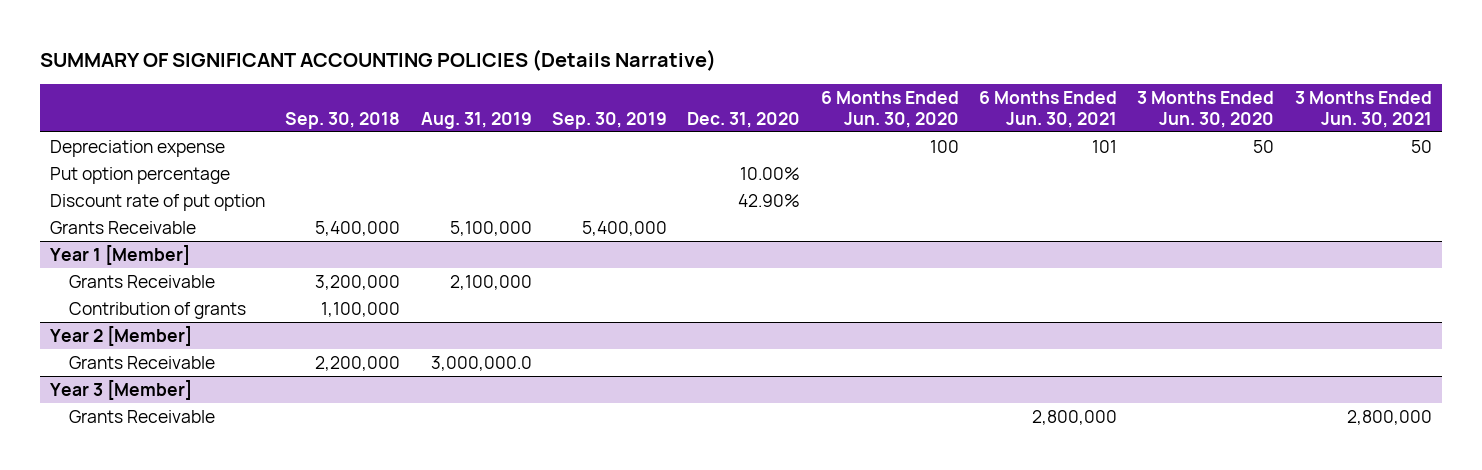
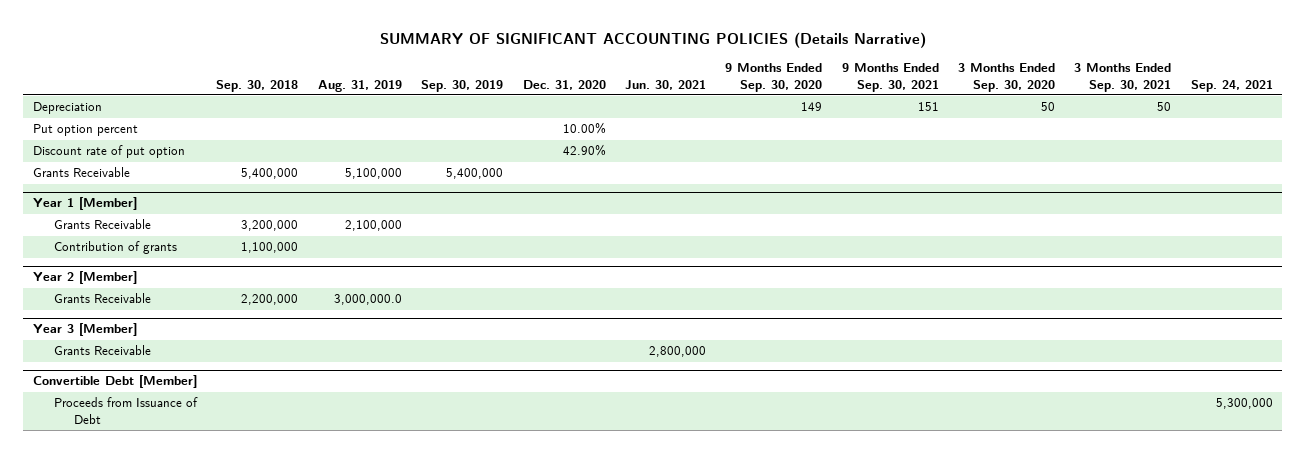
- | Sep. 30, 2018 | Aug. 31, 2019 | Sep. 30, 2019 | Dec. 31, 2020 | 6 Months Ended Jun. 30, 2020 | 6 Months Ended Jun. 30, 2021 | 3 Months Ended Jun. 30, 2020 | 3 Months Ended Jun. 30, 2021
+ | Sep. 30, 2018 | Aug. 31, 2019 | Sep. 30, 2019 | Dec. 31, 2020 | Jun. 30, 2021 | 9 Months Ended Sep. 30, 2020 | 9 Months Ended Sep. 30, 2021 | 3 Months Ended Sep. 30, 2020 | 3 Months Ended Sep. 30, 2021 | Sep. 24, 2021
- Depreciation expense | | | | | 100 | 101 | 50 | 50
- Put option percentage | | | | 10.00% | | | |
+ Depreciation | | | | | | 149 | 151 | 50 | 50 |
+ Put option percent | | | | 10.00% | | | | | |
+ Convertible Debt [Member]
+ Proceeds from Issuance of Debt | | | | | | | | | | 5,300,000

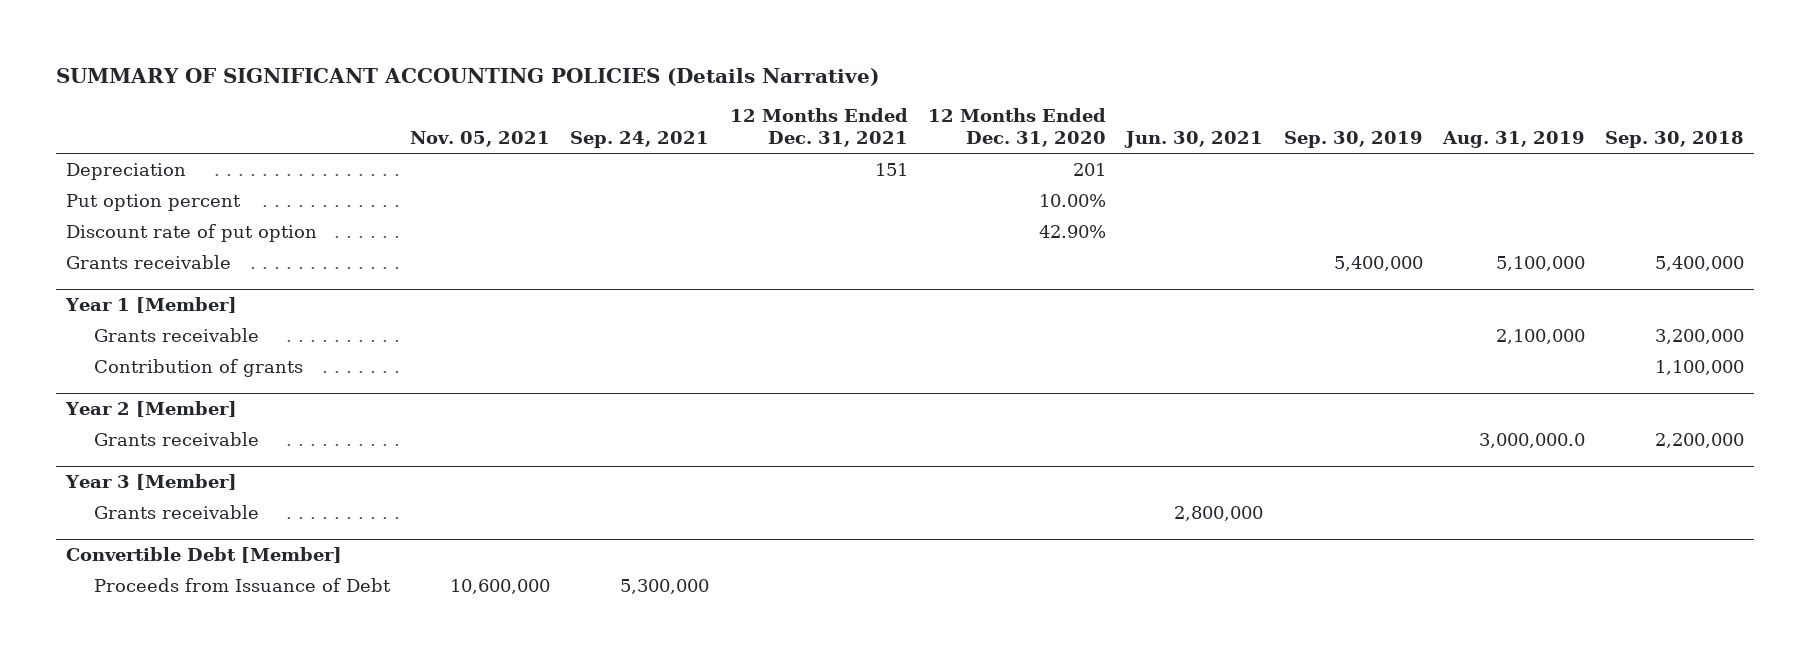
- | Sep. 30, 2018 | Aug. 31, 2019 | Sep. 30, 2019 | Dec. 31, 2020 | Jun. 30, 2021 | 9 Months Ended Sep. 30, 2020 | 9 Months Ended Sep. 30, 2021 | 3 Months Ended Sep. 30, 2020 | 3 Months Ended Sep. 30, 2021 | Sep. 24, 2021
+ | Nov. 05, 2021 | Sep. 24, 2021 | 12 Months Ended Dec. 31, 2021 | 12 Months Ended Dec. 31, 2020 | Jun. 30, 2021 | Sep. 30, 2019 | Aug. 31, 2019 | Sep. 30, 2018
- Grants Receivable | 5,400,000 | 5,100,000 | 5,400,000 | | | | | | |
+ Grants receivable | | | | | | 5,400,000 | 5,100,000 | 5,400,000
@ Year 1 [Member]
- Grants Receivable | 3,200,000 | 2,100,000 | | | | | | | |
+ Grants receivable | | | | | | | 2,100,000 | 3,200,000
@ Year 2 [Member]
- Grants Receivable | 2,200,000 | 3,000,000.0 | | | | | | | |
+ Grants receivable | | | | | | | 3,000,000.0 | 2,200,000
@ Year 3 [Member]
- Grants Receivable | | | | | 2,800,000 | | | | |
+ Grants receivable | | | | | 2,800,000 | | |

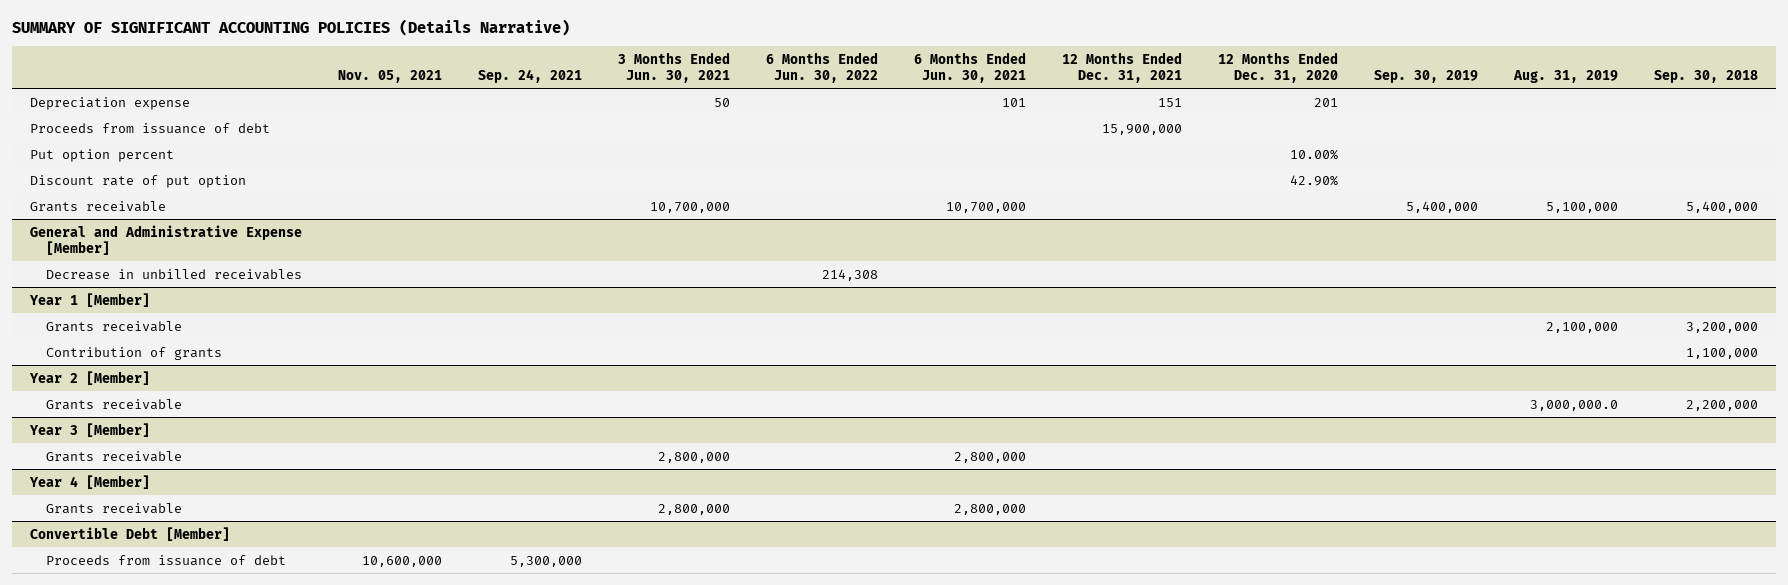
- | Nov. 05, 2021 | Sep. 24, 2021 | 12 Months Ended Dec. 31, 2021 | 12 Months Ended Dec. 31, 2020 | Jun. 30, 2021 | Sep. 30, 2019 | Aug. 31, 2019 | Sep. 30, 2018
+ | Nov. 05, 2021 | Sep. 24, 2021 | 3 Months Ended Jun. 30, 2021 | 6 Months Ended Jun. 30, 2022 | 6 Months Ended Jun. 30, 2021 | 12 Months Ended Dec. 31, 2021 | 12 Months Ended Dec. 31, 2020 | Sep. 30, 2019 | Aug. 31, 2019 | Sep. 30, 2018
- Depreciation | | | 151 | 201 | | | |
+ Depreciation expense | | | 50 | | 101 | 151 | 201 | | |
+ Proceeds from issuance of debt | | | | | | 15,900,000 | | | |
+ General and Administrative Expense [Member]
+ Decrease in unbilled receivables | | | | 214,308 | | | | | |
+ Year 4 [Member]
+ Grants receivable | | | 2,800,000 | | 2,800,000 | | | | |
@ Convertible Debt [Member]
- Proceeds from Issuance of Debt | 10,600,000 | 5,300,000 | | | | | |
+ Proceeds from issuance of debt | 10,600,000 | 5,300,000 | | | | | | | |

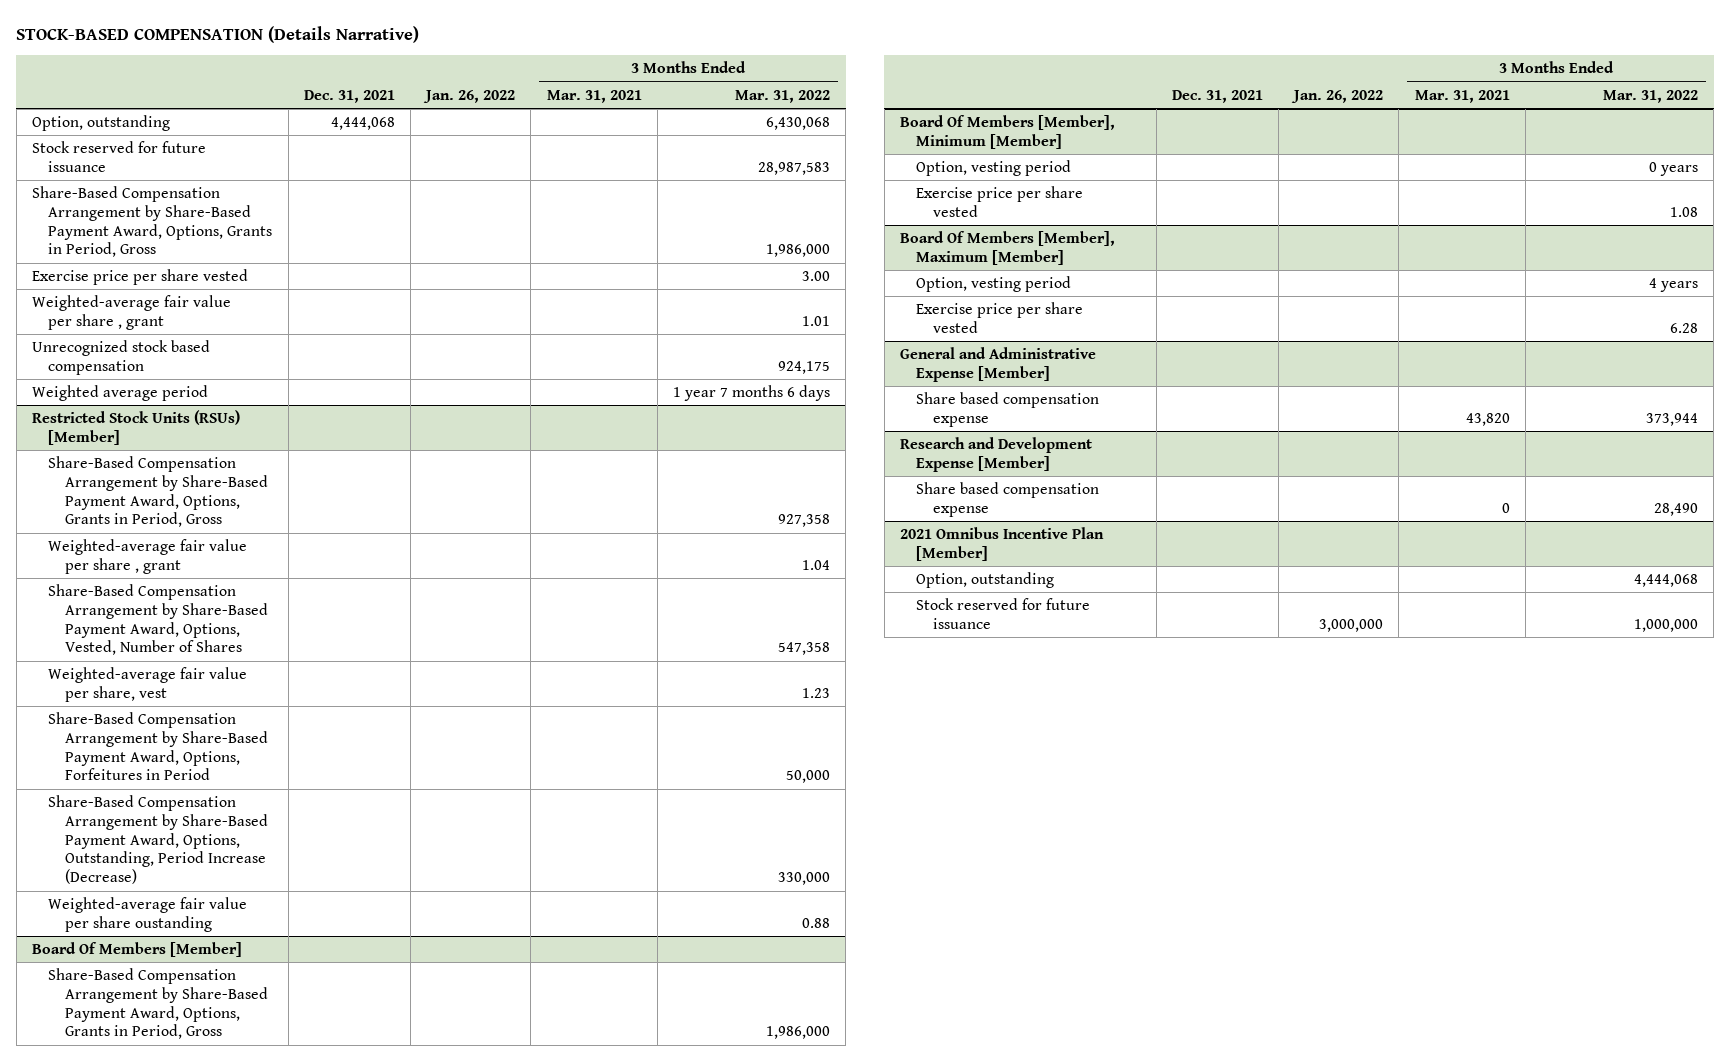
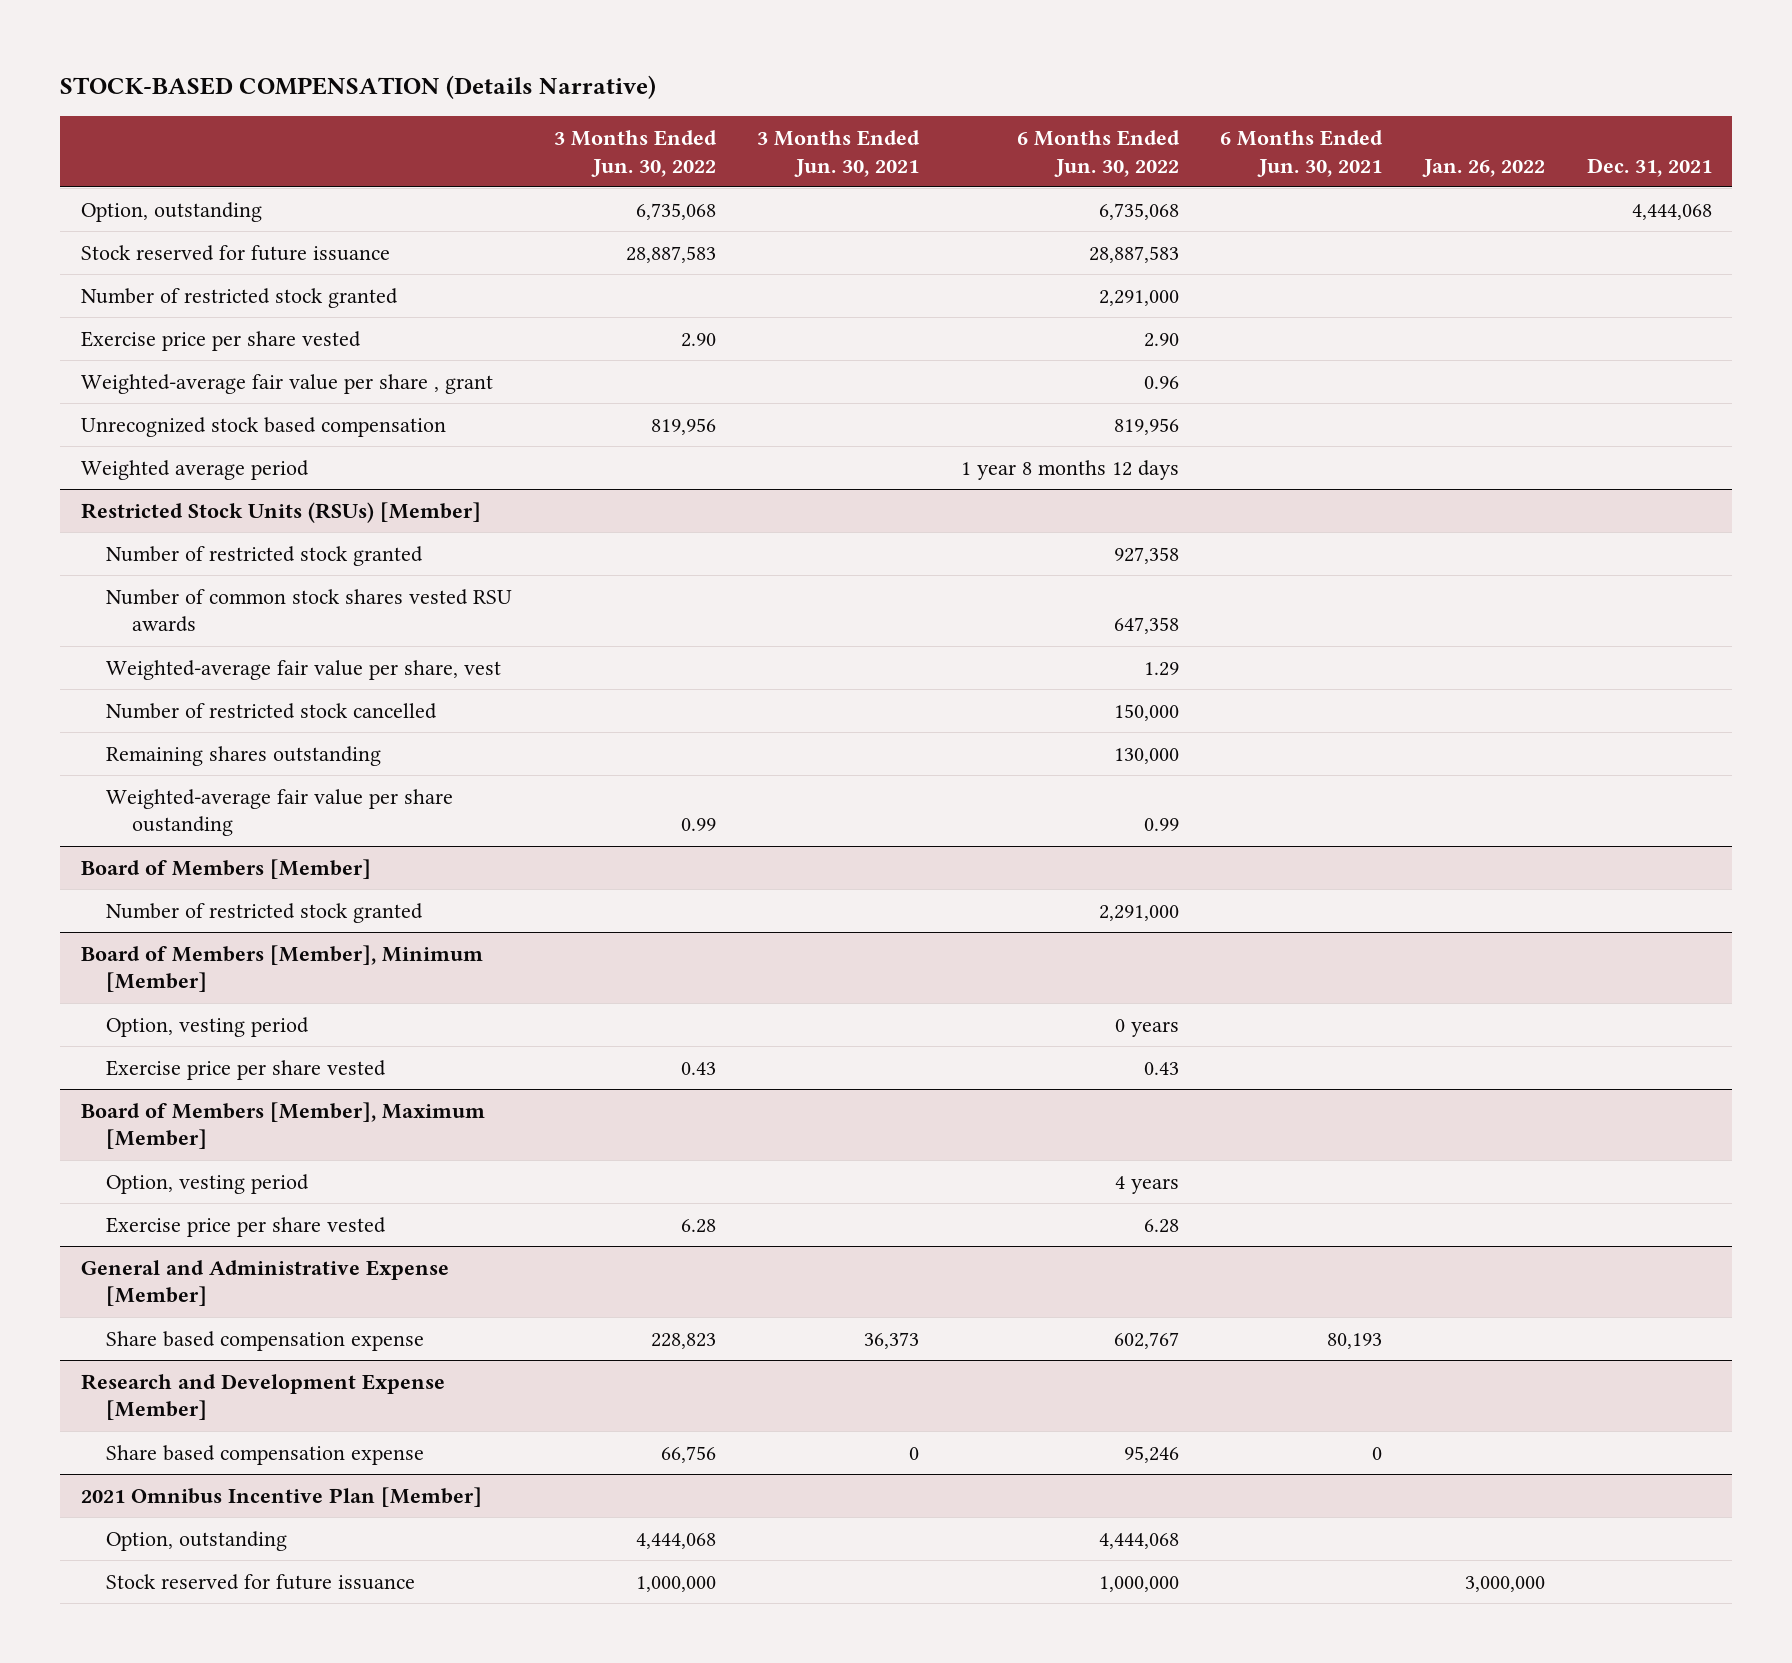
- | Dec. 31, 2021 | Jan. 26, 2022 | 3 Months Ended Mar. 31, 2021 | 3 Months Ended Mar. 31, 2022
+ | 3 Months Ended Jun. 30, 2022 | 3 Months Ended Jun. 30, 2021 | 6 Months Ended Jun. 30, 2022 | 6 Months Ended Jun. 30, 2021 | Jan. 26, 2022 | Dec. 31, 2021
- Share-Based Compensation Arrangement by Share-Based Payment Award, Options, Grants in Period, Gross | | | | 1,986,000
+ Number of restricted stock granted | | | 2,291,000 | | |
@ Restricted Stock Units (RSUs) [Member]
- Share-Based Compensation Arrangement by Share-Based Payment Award, Options, Grants in Period, Gross | | | | 927,358
- Weighted-average fair value per share , grant | | | | 1.04
- Share-Based Compensation Arrangement by Share-Based Payment Award, Options, Vested, Number of Shares | | | | 547,358
+ Number of restricted stock granted | | | 927,358 | | |
+ Number of common stock shares vested RSU awards | | | 647,358 | | |
- Share-Based Compensation Arrangement by Share-Based Payment Award, Options, Forfeitures in Period | | | | 50,000
- Share-Based Compensation Arrangement by Share-Based Payment Award, Options, Outstanding, Period Increase (Decrease) | | | | 330,000
+ Number of restricted stock cancelled | | | 150,000 | | |
+ Remaining shares outstanding | | | 130,000 | | |
- Board Of Members [Member]
- Share-Based Compensation Arrangement by Share-Based Payment Award, Options, Grants in Period, Gross | | | | 1,986,000
- Board Of Members [Member], Minimum [Member]
+ Board of Members [Member]
+ Number of restricted stock granted | | | 2,291,000 | | |
+ Board of Members [Member], Minimum [Member]
- Board Of Members [Member], Maximum [Member]
+ Board of Members [Member], Maximum [Member]

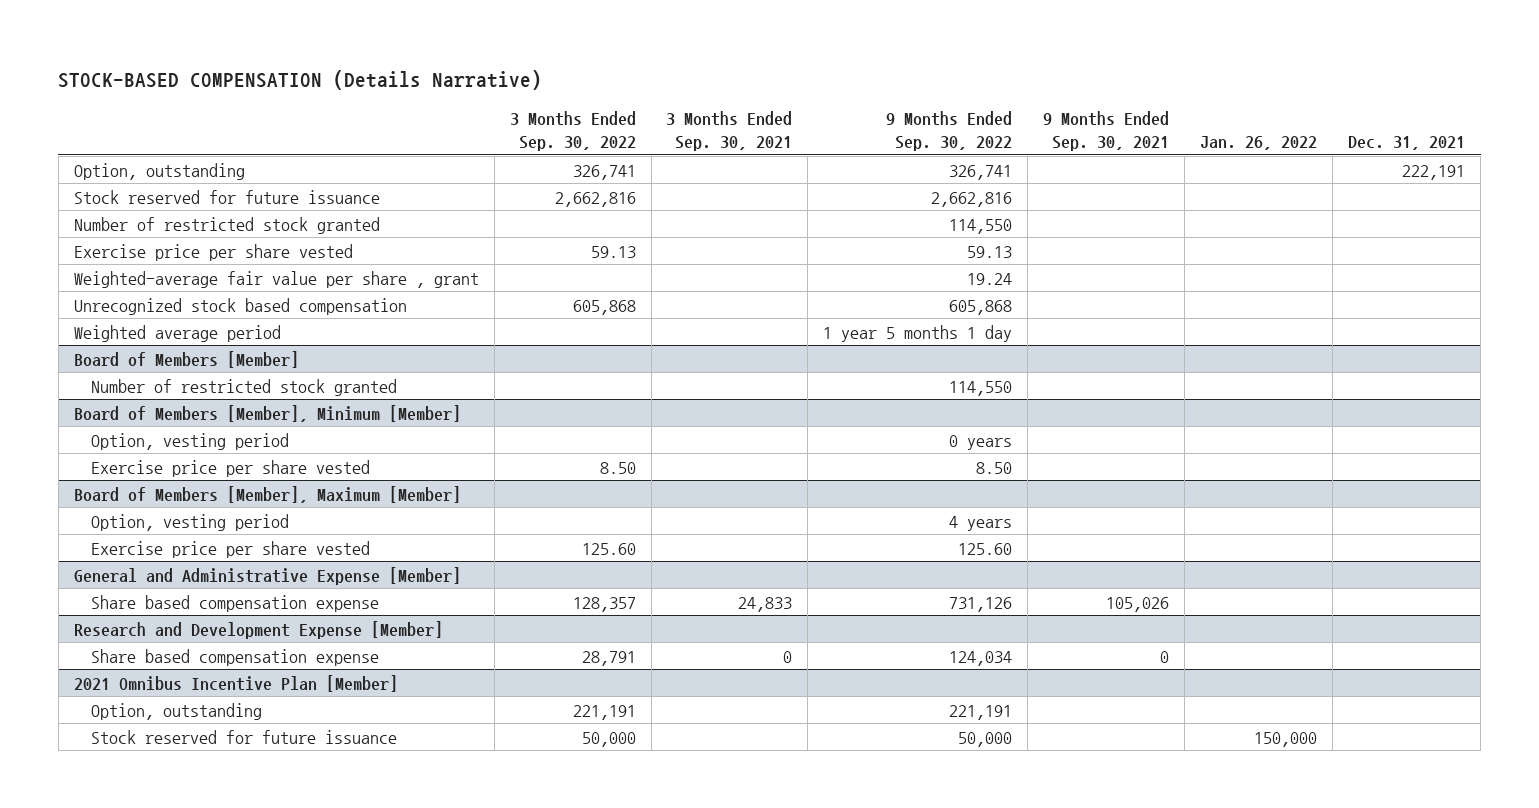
- | 3 Months Ended Jun. 30, 2022 | 3 Months Ended Jun. 30, 2021 | 6 Months Ended Jun. 30, 2022 | 6 Months Ended Jun. 30, 2021 | Jan. 26, 2022 | Dec. 31, 2021
+ | 3 Months Ended Sep. 30, 2022 | 3 Months Ended Sep. 30, 2021 | 9 Months Ended Sep. 30, 2022 | 9 Months Ended Sep. 30, 2021 | Jan. 26, 2022 | Dec. 31, 2021
- Option, outstanding | 6,735,068 | | 6,735,068 | | | 4,444,068
+ Option, outstanding | 326,741 | | 326,741 | | | 222,191
- Restricted Stock Units (RSUs) [Member]
- Number of restricted stock granted | | | 927,358 | | |
- Number of common stock shares vested RSU awards | | | 647,358 | | |
- Weighted-average fair value per share, vest | | | 1.29 | | |
- Number of restricted stock cancelled | | | 150,000 | | |
- Remaining shares outstanding | | | 130,000 | | |
- Weighted-average fair value per share oustanding | 0.99 | | 0.99 | | |
@ 2021 Omnibus Incentive Plan [Member]
- Stock reserved for future issuance | 1,000,000 | | 1,000,000 | | 3,000,000 |
+ Stock reserved for future issuance | 50,000 | | 50,000 | | 150,000 |

